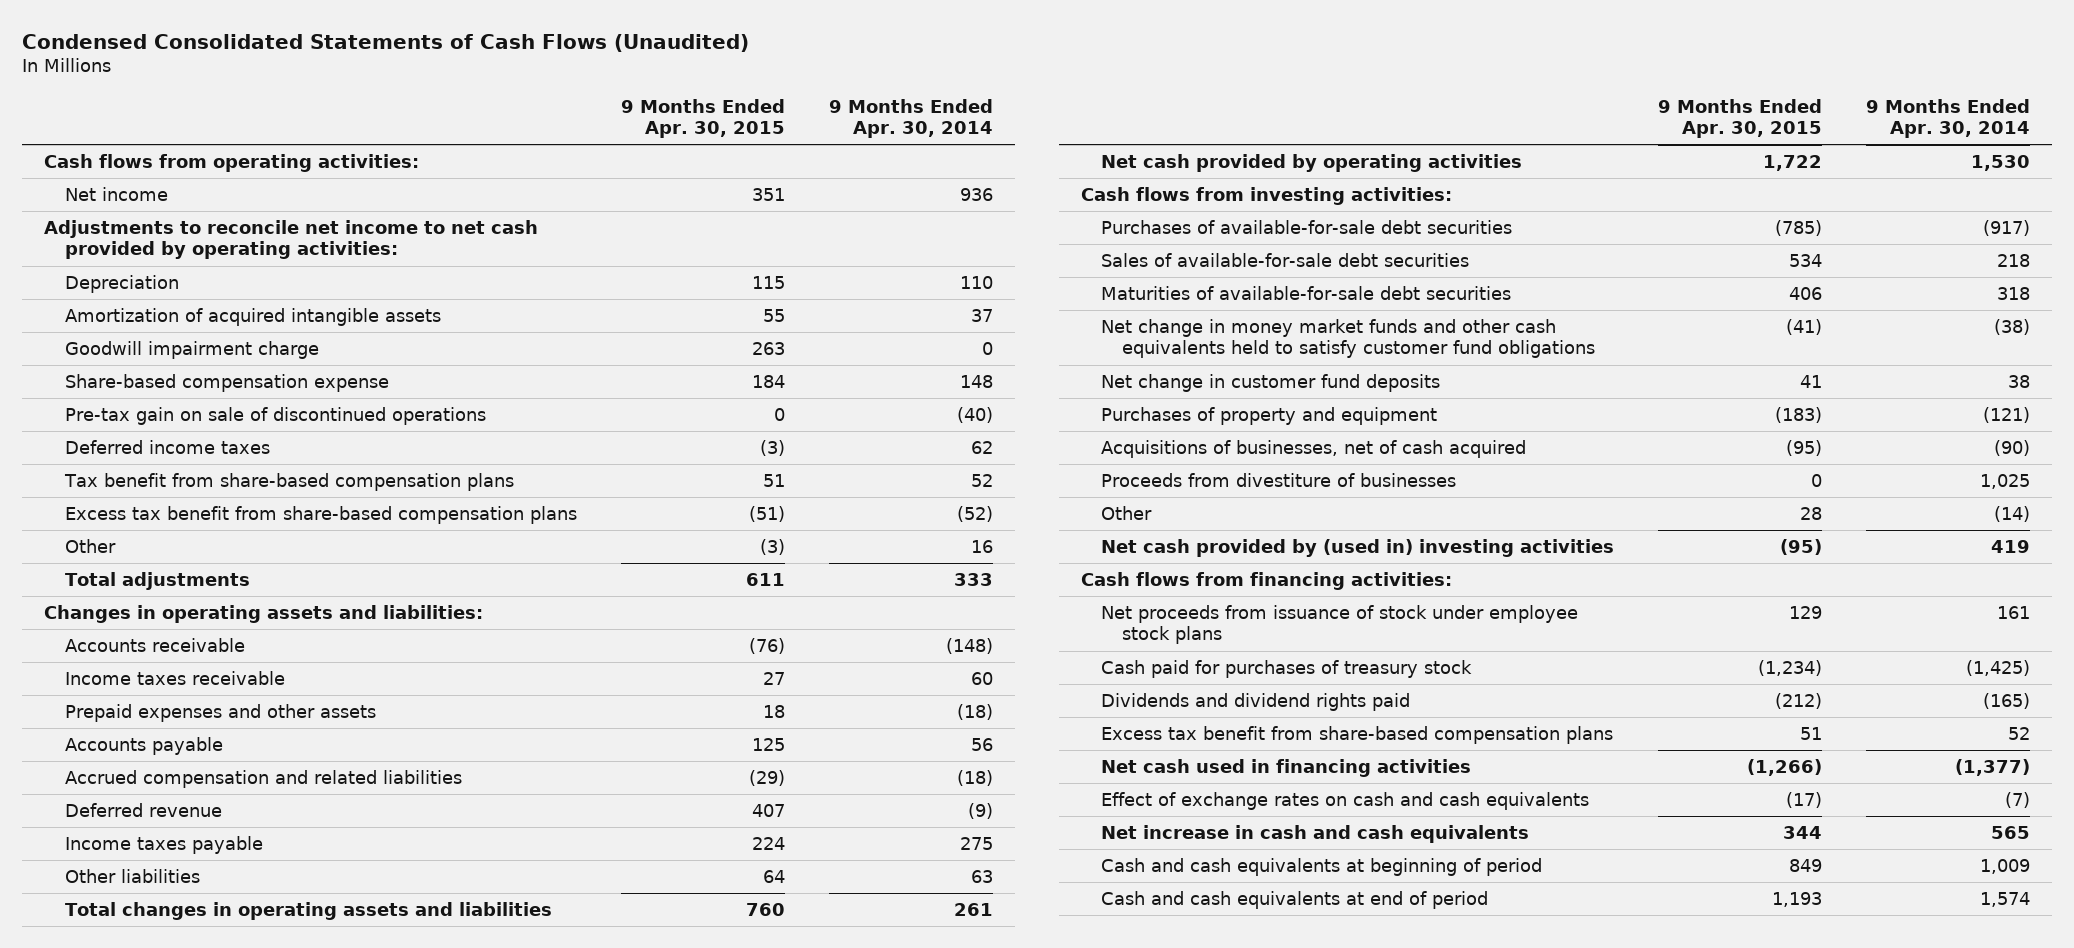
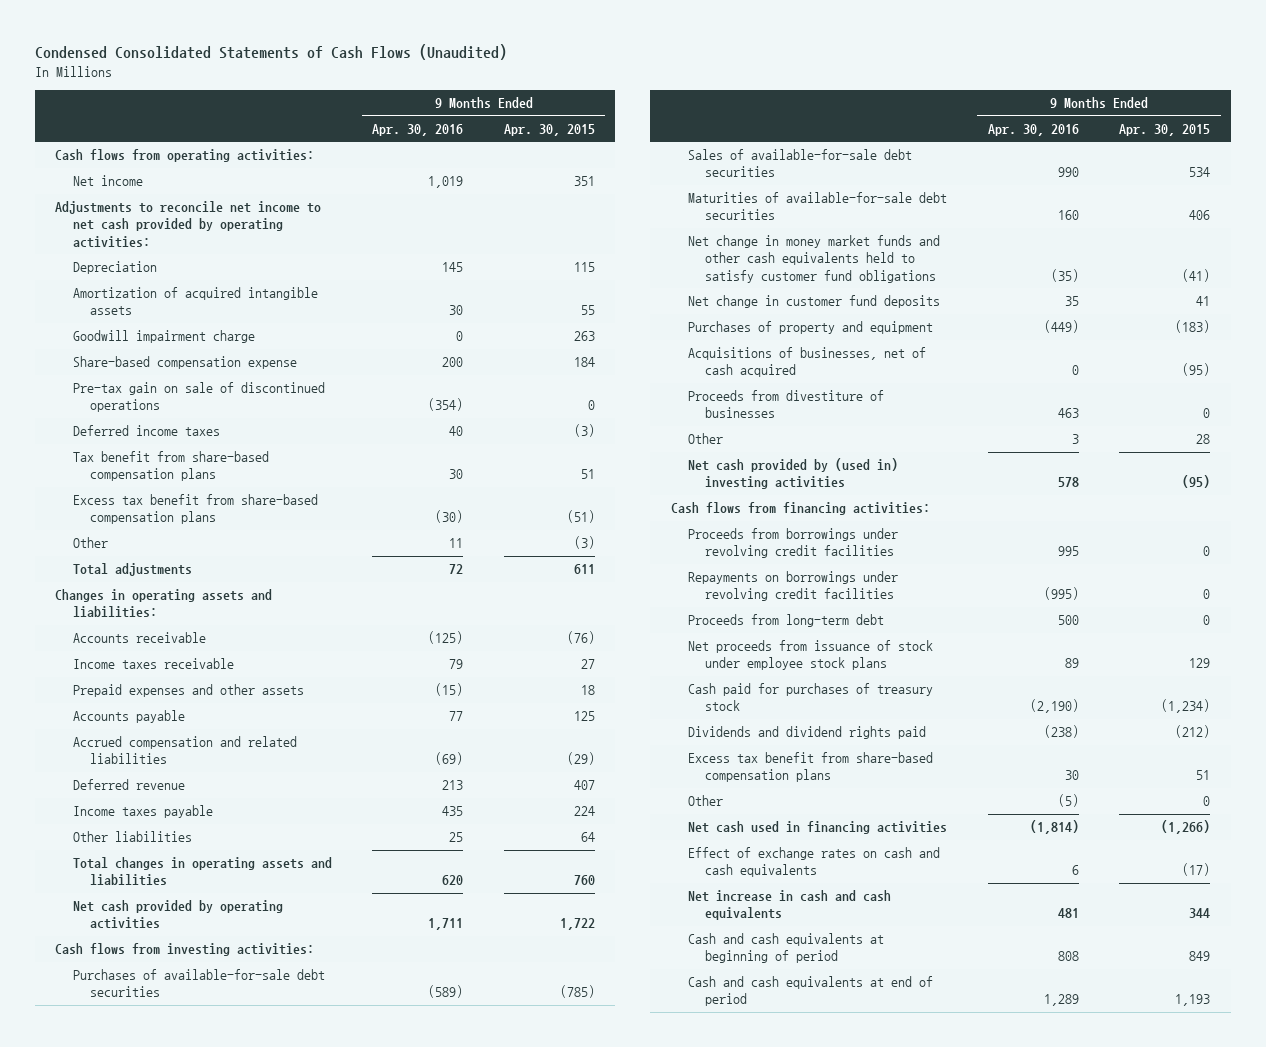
- | 9 Months Ended Apr. 30, 2015 | 9 Months Ended Apr. 30, 2014
+ | 9 Months Ended Apr. 30, 2016 | 9 Months Ended Apr. 30, 2015
+ Proceeds from borrowings under revolving credit facilities | 995 | 0
+ Repayments on borrowings under revolving credit facilities | (995) | 0
+ Proceeds from long-term debt | 500 | 0
+ Other | (5) | 0

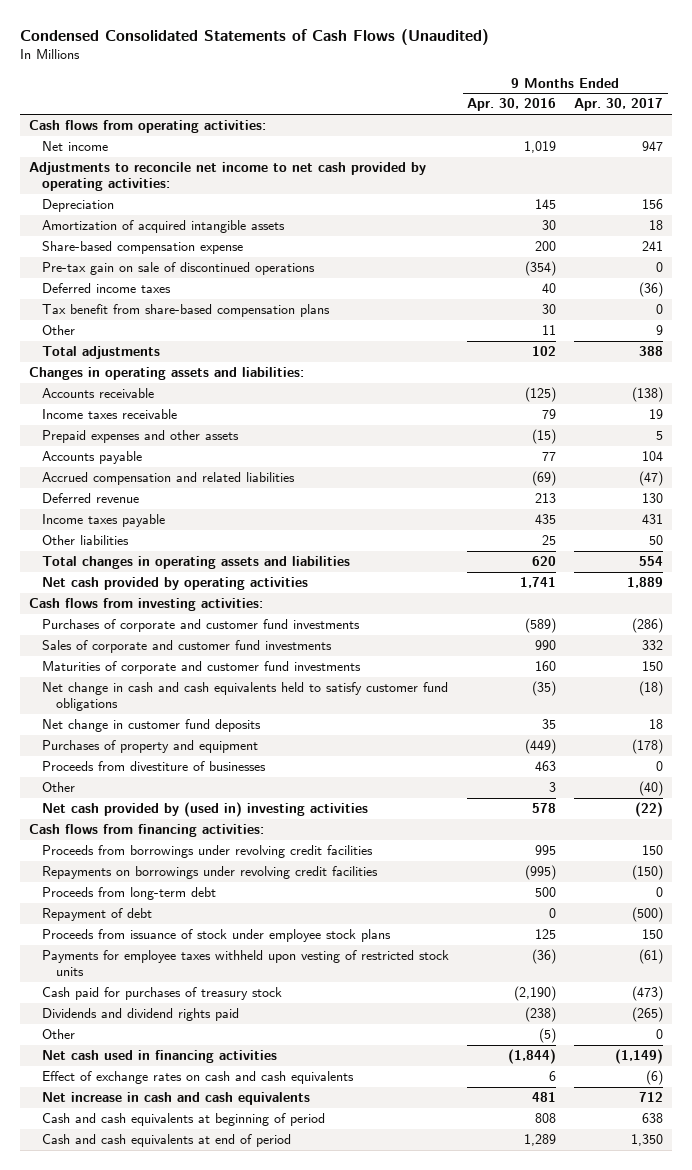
- | 9 Months Ended Apr. 30, 2016 | 9 Months Ended Apr. 30, 2015
+ | 9 Months Ended Apr. 30, 2016 | 9 Months Ended Apr. 30, 2017
- Goodwill impairment charge | 0 | 263
- Excess tax benefit from share-based compensation plans | (30) | (51)
- Total adjustments | 72 | 611
+ Total adjustments | 102 | 388
- Net cash provided by operating activities | 1,711 | 1,722
+ Net cash provided by operating activities | 1,741 | 1,889
- Purchases of available-for-sale debt securities | (589) | (785)
- Sales of available-for-sale debt securities | 990 | 534
- Maturities of available-for-sale debt securities | 160 | 406
- Net change in money market funds and other cash equivalents held to satisfy customer fund obligations | (35) | (41)
+ Purchases of corporate and customer fund investments | (589) | (286)
+ Sales of corporate and customer fund investments | 990 | 332
+ Maturities of corporate and customer fund investments | 160 | 150
+ Net change in cash and cash equivalents held to satisfy customer fund obligations | (35) | (18)
- Acquisitions of businesses, net of cash acquired | 0 | (95)
- Net proceeds from issuance of stock under employee stock plans | 89 | 129
+ Repayment of debt | 0 | (500)
+ Proceeds from issuance of stock under employee stock plans | 125 | 150
+ Payments for employee taxes withheld upon vesting of restricted stock units | (36) | (61)
- Excess tax benefit from share-based compensation plans | 30 | 51
- Net cash used in financing activities | (1,814) | (1,266)
+ Net cash used in financing activities | (1,844) | (1,149)

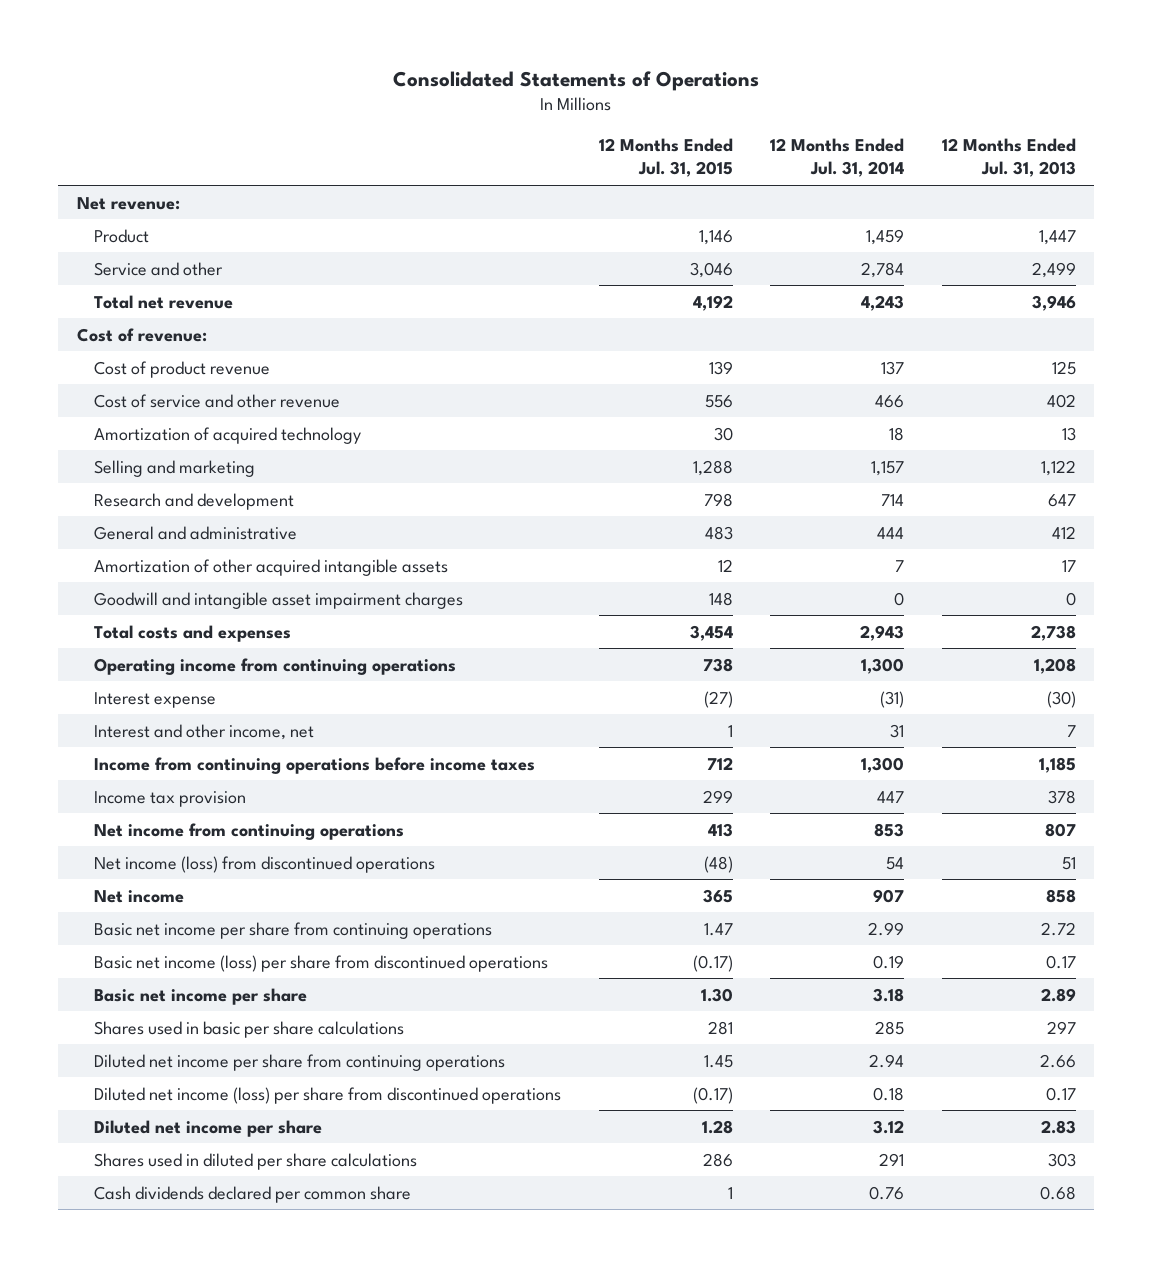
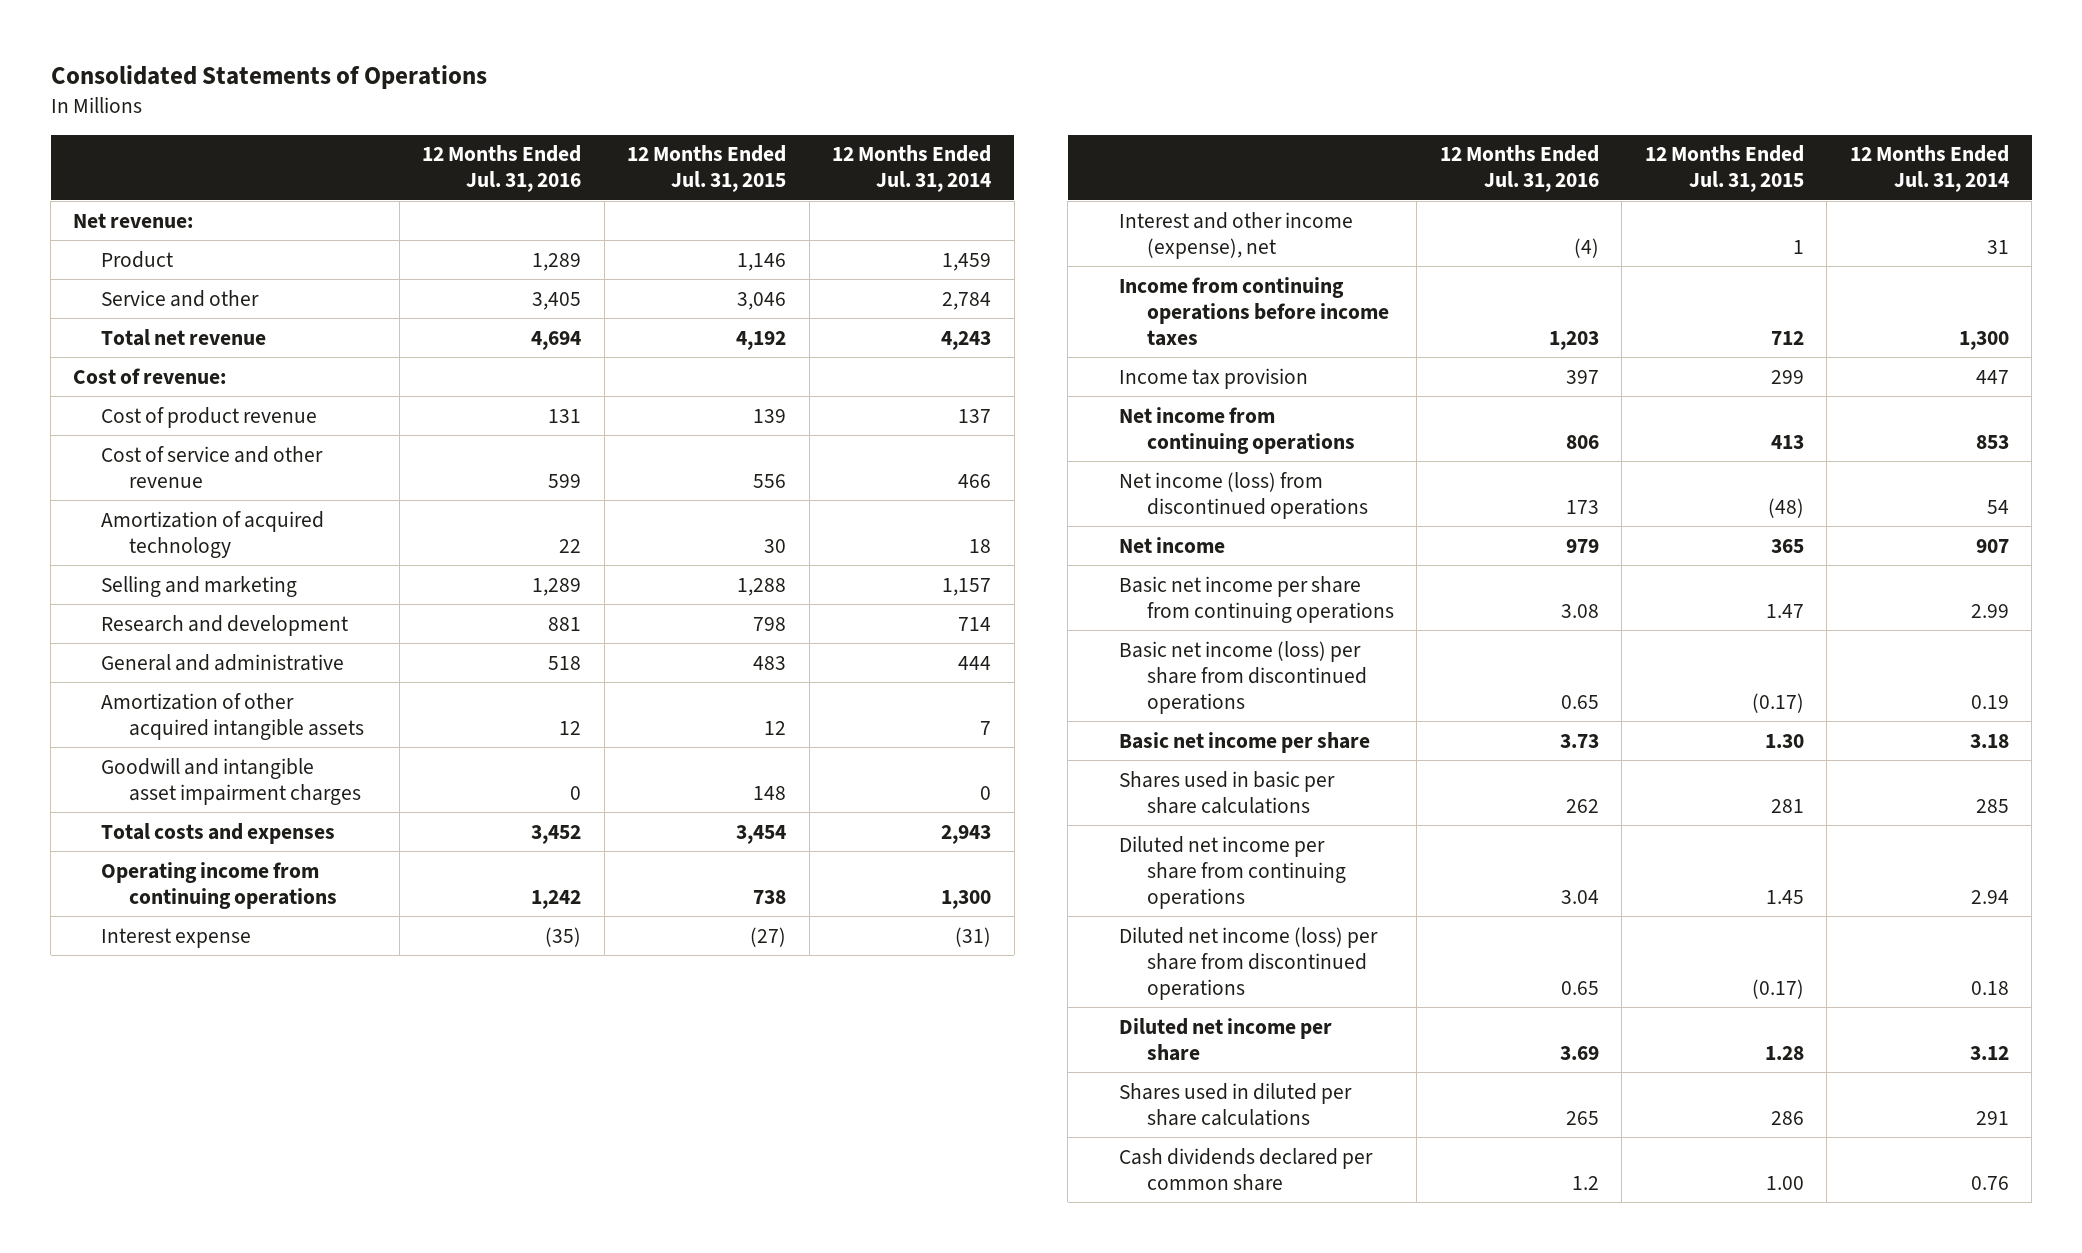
- | 12 Months Ended Jul. 31, 2015 | 12 Months Ended Jul. 31, 2014 | 12 Months Ended Jul. 31, 2013
+ | 12 Months Ended Jul. 31, 2016 | 12 Months Ended Jul. 31, 2015 | 12 Months Ended Jul. 31, 2014
- Interest and other income, net | 1 | 31 | 7
+ Interest and other income (expense), net | (4) | 1 | 31
- Cash dividends declared per common share | 1 | 0.76 | 0.68
+ Cash dividends declared per common share | 1.2 | 1.00 | 0.76

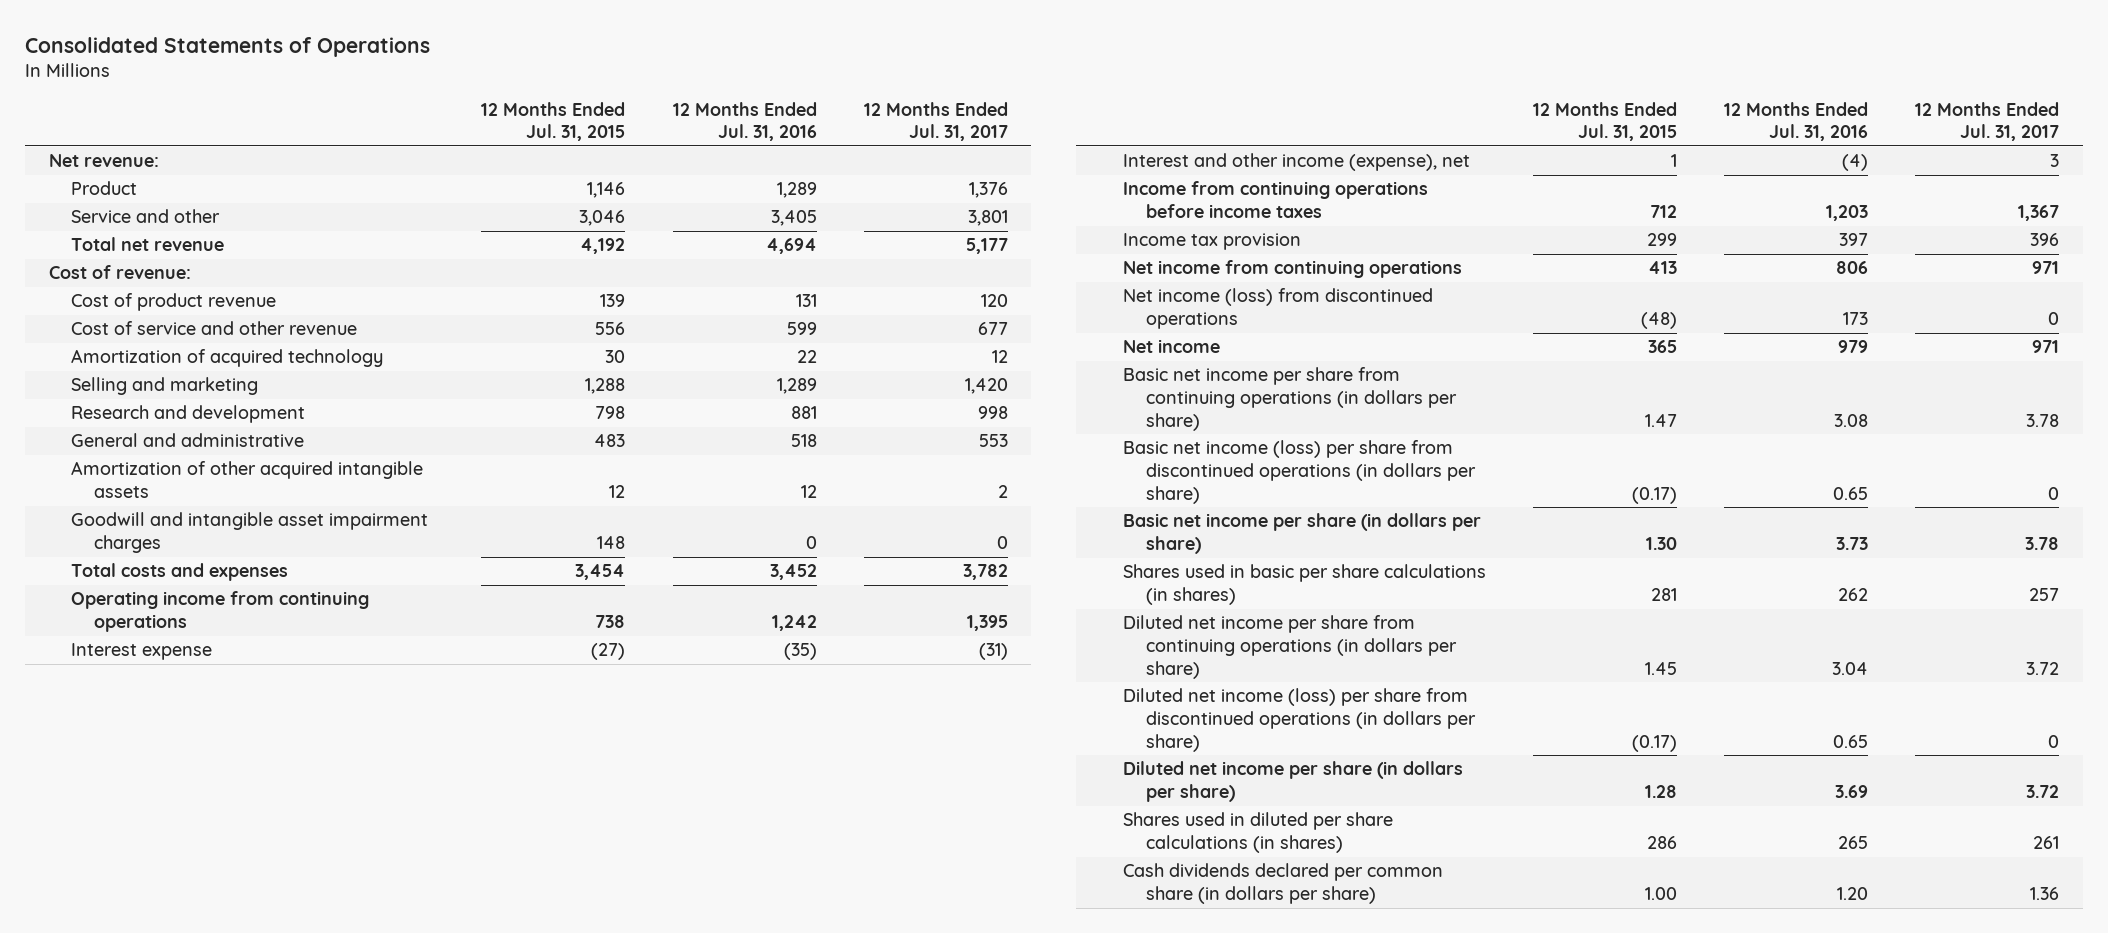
- | 12 Months Ended Jul. 31, 2016 | 12 Months Ended Jul. 31, 2015 | 12 Months Ended Jul. 31, 2014
+ | 12 Months Ended Jul. 31, 2015 | 12 Months Ended Jul. 31, 2016 | 12 Months Ended Jul. 31, 2017
- Basic net income per share from continuing operations | 3.08 | 1.47 | 2.99
- Basic net income (loss) per share from discontinued operations | 0.65 | (0.17) | 0.19
- Basic net income per share | 3.73 | 1.30 | 3.18
- Shares used in basic per share calculations | 262 | 281 | 285
- Diluted net income per share from continuing operations | 3.04 | 1.45 | 2.94
- Diluted net income (loss) per share from discontinued operations | 0.65 | (0.17) | 0.18
- Diluted net income per share | 3.69 | 1.28 | 3.12
- Shares used in diluted per share calculations | 265 | 286 | 291
- Cash dividends declared per common share | 1.2 | 1.00 | 0.76
+ Basic net income per share from continuing operations (in dollars per share) | 1.47 | 3.08 | 3.78
+ Basic net income (loss) per share from discontinued operations (in dollars per share) | (0.17) | 0.65 | 0
+ Basic net income per share (in dollars per share) | 1.30 | 3.73 | 3.78
+ Shares used in basic per share calculations (in shares) | 281 | 262 | 257
+ Diluted net income per share from continuing operations (in dollars per share) | 1.45 | 3.04 | 3.72
+ Diluted net income (loss) per share from discontinued operations (in dollars per share) | (0.17) | 0.65 | 0
+ Diluted net income per share (in dollars per share) | 1.28 | 3.69 | 3.72
+ Shares used in diluted per share calculations (in shares) | 286 | 265 | 261
+ Cash dividends declared per common share (in dollars per share) | 1.00 | 1.20 | 1.36

